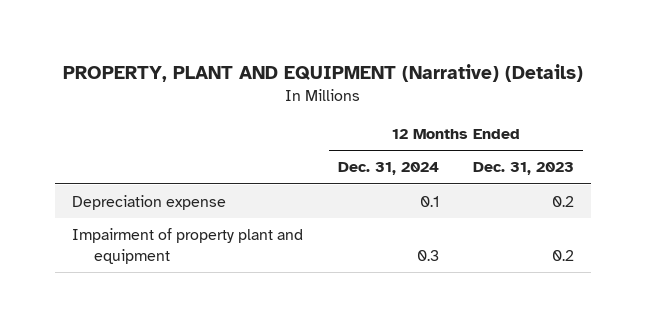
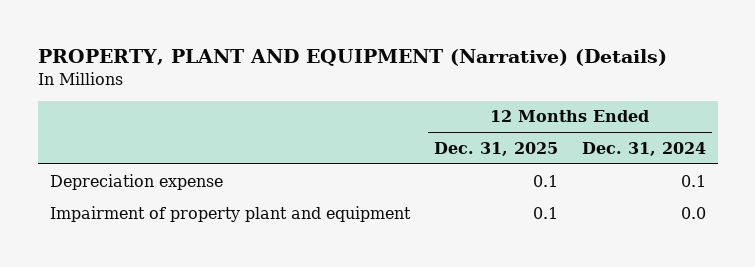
- | 12 Months Ended Dec. 31, 2024 | 12 Months Ended Dec. 31, 2023
+ | 12 Months Ended Dec. 31, 2025 | 12 Months Ended Dec. 31, 2024
- Impairment of property plant and equipment | 0.3 | 0.2
+ Impairment of property plant and equipment | 0.1 | 0.0

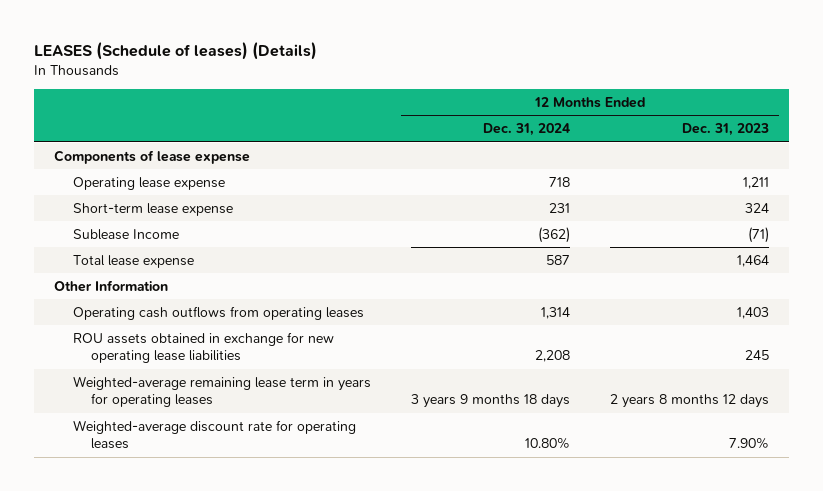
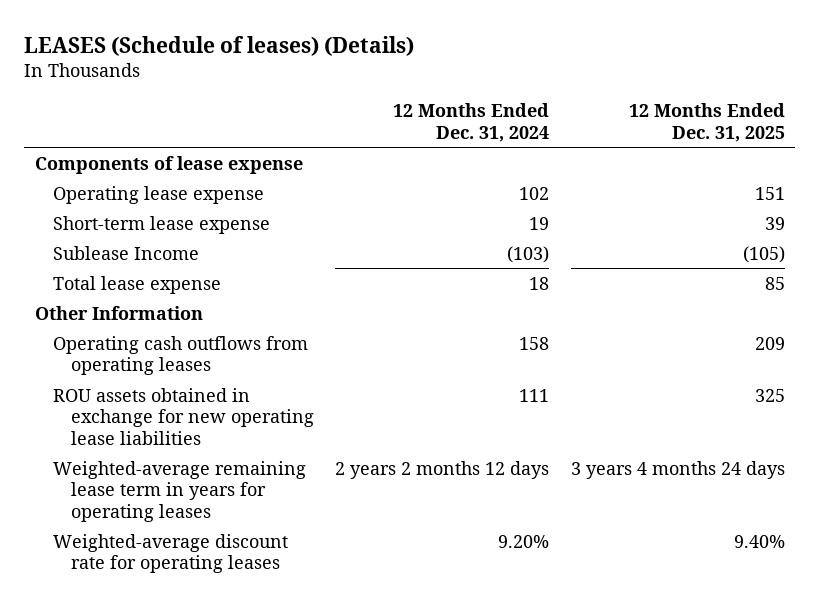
- | 12 Months Ended Dec. 31, 2024 | 12 Months Ended Dec. 31, 2023
+ | 12 Months Ended Dec. 31, 2024 | 12 Months Ended Dec. 31, 2025
- Operating lease expense | 718 | 1,211
- Short-term lease expense | 231 | 324
- Sublease Income | (362) | (71)
- Total lease expense | 587 | 1,464
+ Operating lease expense | 102 | 151
+ Short-term lease expense | 19 | 39
+ Sublease Income | (103) | (105)
+ Total lease expense | 18 | 85
- Operating cash outflows from operating leases | 1,314 | 1,403
- ROU assets obtained in exchange for new operating lease liabilities | 2,208 | 245
- Weighted-average remaining lease term in years for operating leases | 3 years 9 months 18 days | 2 years 8 months 12 days
- Weighted-average discount rate for operating leases | 10.80% | 7.90%
+ Operating cash outflows from operating leases | 158 | 209
+ ROU assets obtained in exchange for new operating lease liabilities | 111 | 325
+ Weighted-average remaining lease term in years for operating leases | 2 years 2 months 12 days | 3 years 4 months 24 days
+ Weighted-average discount rate for operating leases | 9.20% | 9.40%

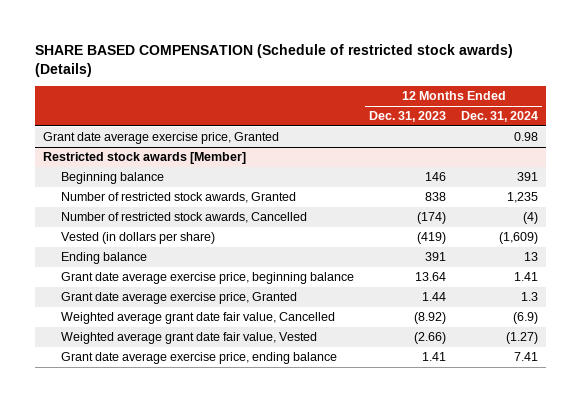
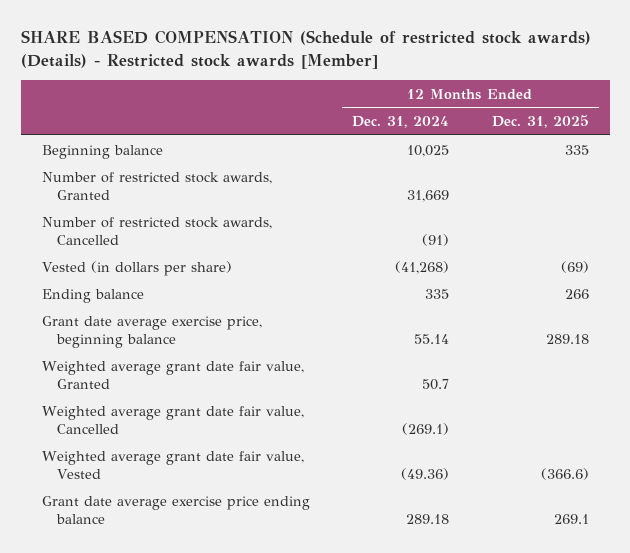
- SHARE BASED COMPENSATION (Schedule of restricted stock awards) (Details)
+ SHARE BASED COMPENSATION (Schedule of restricted stock awards) (Details) - Restricted stock awards [Member]
- | 12 Months Ended Dec. 31, 2023 | 12 Months Ended Dec. 31, 2024
+ | 12 Months Ended Dec. 31, 2024 | 12 Months Ended Dec. 31, 2025
- Grant date average exercise price, Granted | | 0.98
- Restricted stock awards [Member]
- Beginning balance | 146 | 391
- Number of restricted stock awards, Granted | 838 | 1,235
- Number of restricted stock awards, Cancelled | (174) | (4)
- Vested (in dollars per share) | (419) | (1,609)
- Ending balance | 391 | 13
- Grant date average exercise price, beginning balance | 13.64 | 1.41
- Grant date average exercise price, Granted | 1.44 | 1.3
- Weighted average grant date fair value, Cancelled | (8.92) | (6.9)
- Weighted average grant date fair value, Vested | (2.66) | (1.27)
- Grant date average exercise price, ending balance | 1.41 | 7.41
+ Beginning balance | 10,025 | 335
+ Number of restricted stock awards, Granted | 31,669 |
+ Number of restricted stock awards, Cancelled | (91) |
+ Vested (in dollars per share) | (41,268) | (69)
+ Ending balance | 335 | 266
+ Grant date average exercise price, beginning balance | 55.14 | 289.18
+ Weighted average grant date fair value, Granted | 50.7 |
+ Weighted average grant date fair value, Cancelled | (269.1) |
+ Weighted average grant date fair value, Vested | (49.36) | (366.6)
+ Grant date average exercise price ending balance | 289.18 | 269.1

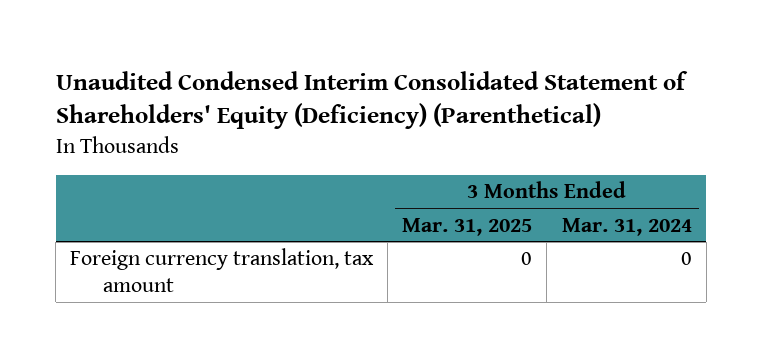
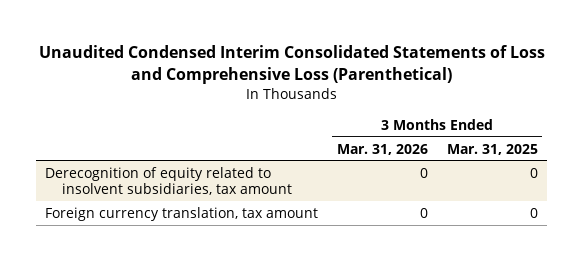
- Unaudited Condensed Interim Consolidated Statement of Shareholders' Equity (Deficiency) (Parenthetical)
+ Unaudited Condensed Interim Consolidated Statements of Loss and Comprehensive Loss (Parenthetical)
- | 3 Months Ended Mar. 31, 2025 | 3 Months Ended Mar. 31, 2024
+ | 3 Months Ended Mar. 31, 2026 | 3 Months Ended Mar. 31, 2025
+ Derecognition of equity related to insolvent subsidiaries, tax amount | 0 | 0

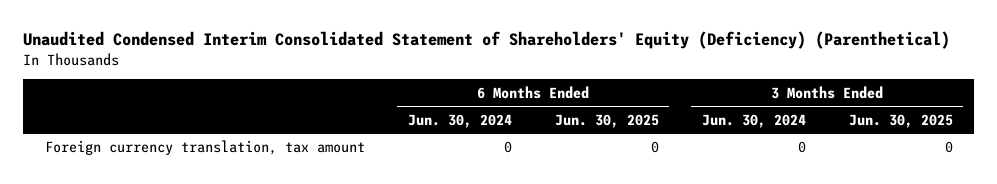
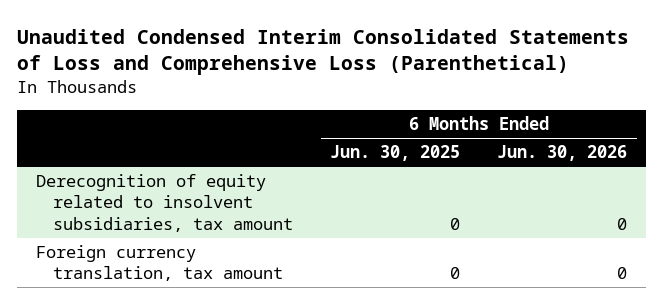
- Unaudited Condensed Interim Consolidated Statement of Shareholders' Equity (Deficiency) (Parenthetical)
+ Unaudited Condensed Interim Consolidated Statements of Loss and Comprehensive Loss (Parenthetical)
- | 6 Months Ended Jun. 30, 2024 | 6 Months Ended Jun. 30, 2025 | 3 Months Ended Jun. 30, 2024 | 3 Months Ended Jun. 30, 2025
+ | 6 Months Ended Jun. 30, 2025 | 6 Months Ended Jun. 30, 2026
+ Derecognition of equity related to insolvent subsidiaries, tax amount | 0 | 0

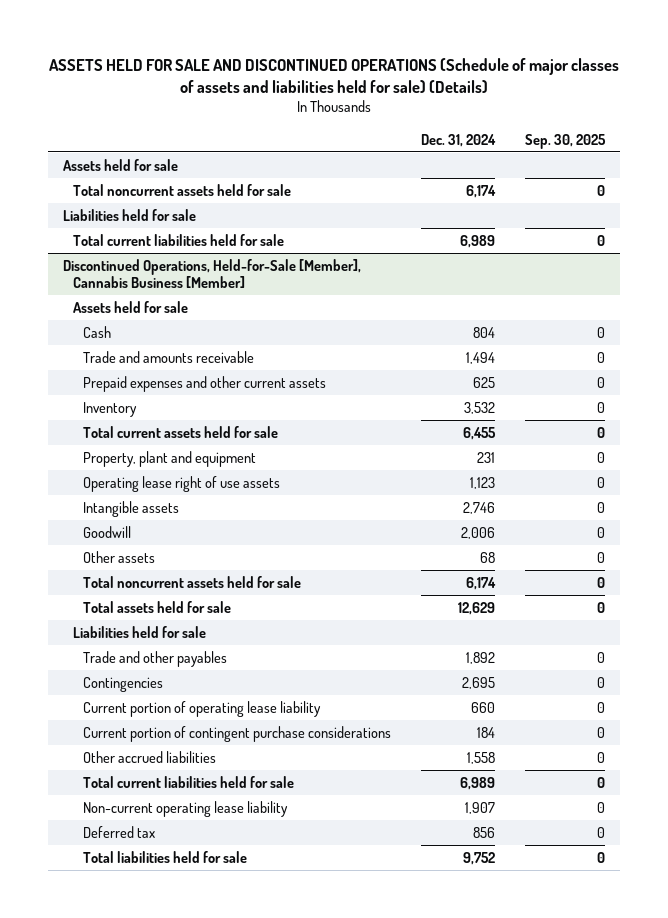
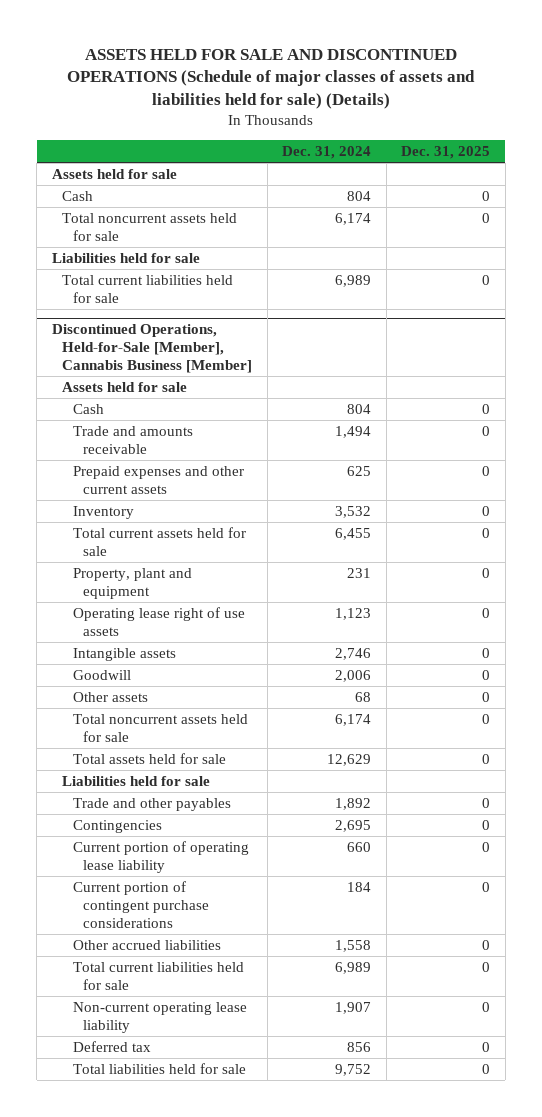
- | Dec. 31, 2024 | Sep. 30, 2025
+ | Dec. 31, 2024 | Dec. 31, 2025
+ Cash | 804 | 0

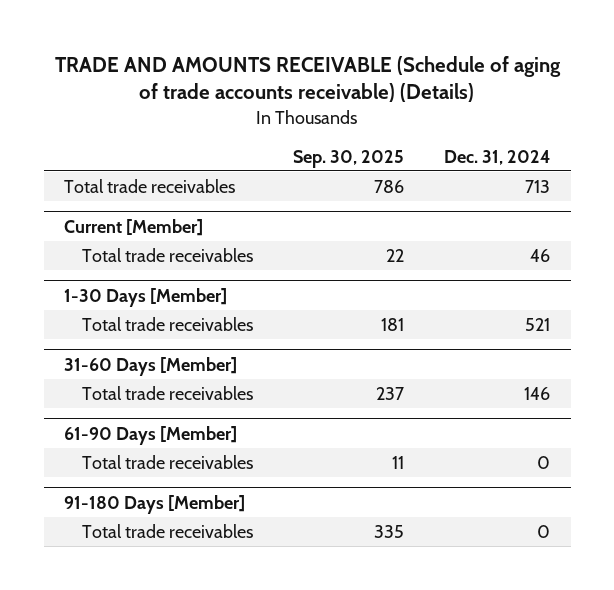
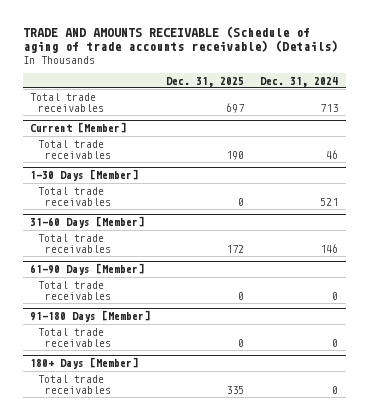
- | Sep. 30, 2025 | Dec. 31, 2024
+ | Dec. 31, 2025 | Dec. 31, 2024
+ 180+ Days [Member]
+ Total trade receivables | 335 | 0

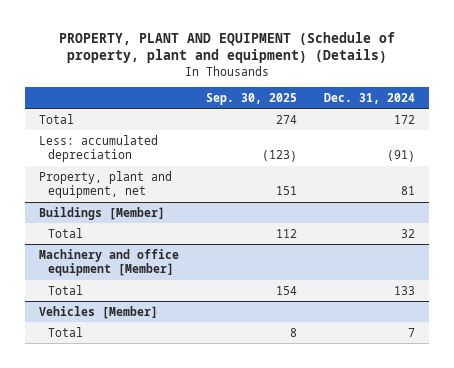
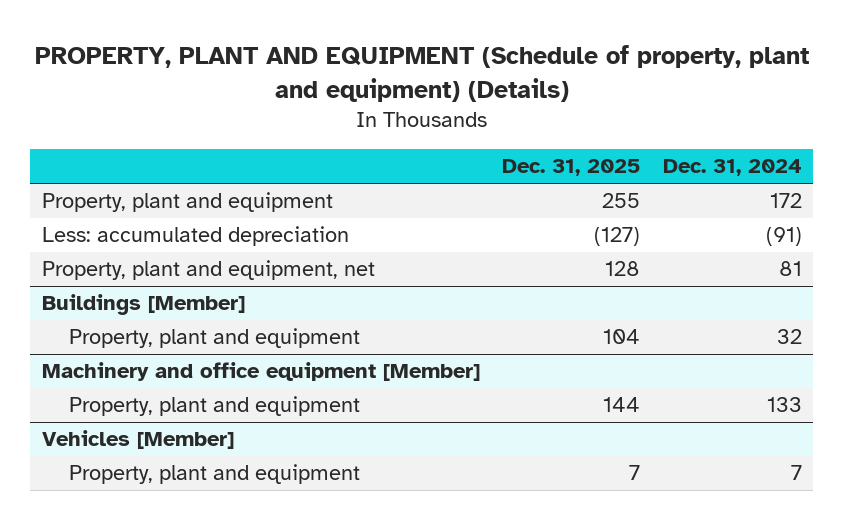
- | Sep. 30, 2025 | Dec. 31, 2024
+ | Dec. 31, 2025 | Dec. 31, 2024
- Total | 274 | 172
+ Property, plant and equipment | 255 | 172
@ Buildings [Member]
- Total | 112 | 32
+ Property, plant and equipment | 104 | 32
@ Machinery and office equipment [Member]
- Total | 154 | 133
+ Property, plant and equipment | 144 | 133
@ Vehicles [Member]
- Total | 8 | 7
+ Property, plant and equipment | 7 | 7

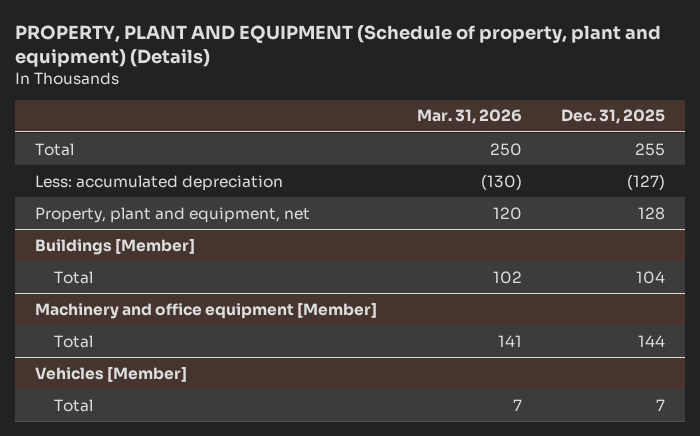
- | Dec. 31, 2025 | Dec. 31, 2024
+ | Mar. 31, 2026 | Dec. 31, 2025
- Property, plant and equipment | 255 | 172
+ Total | 250 | 255
@ Buildings [Member]
- Property, plant and equipment | 104 | 32
+ Total | 102 | 104
@ Machinery and office equipment [Member]
- Property, plant and equipment | 144 | 133
+ Total | 141 | 144
@ Vehicles [Member]
- Property, plant and equipment | 7 | 7
+ Total | 7 | 7

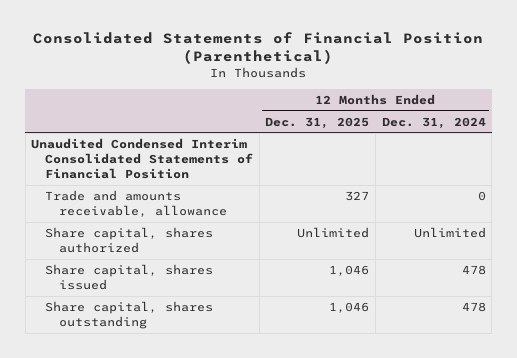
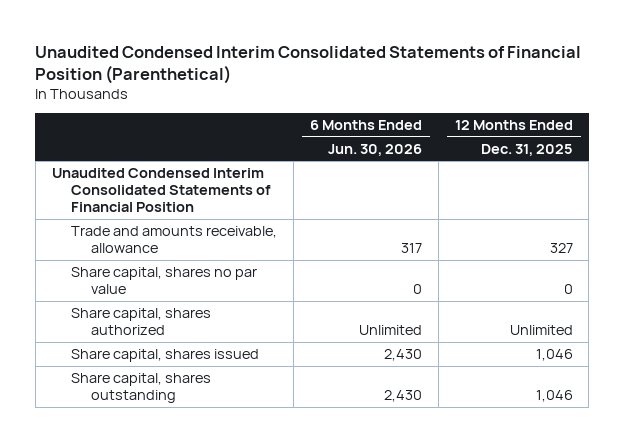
- Consolidated Statements of Financial Position (Parenthetical)
+ Unaudited Condensed Interim Consolidated Statements of Financial Position (Parenthetical)
- | 12 Months Ended Dec. 31, 2025 | 12 Months Ended Dec. 31, 2024
+ | 6 Months Ended Jun. 30, 2026 | 12 Months Ended Dec. 31, 2025
+ Share capital, shares no par value | 0 | 0

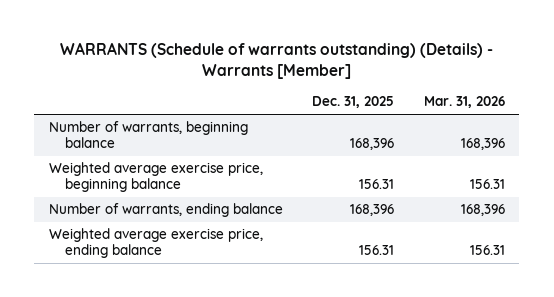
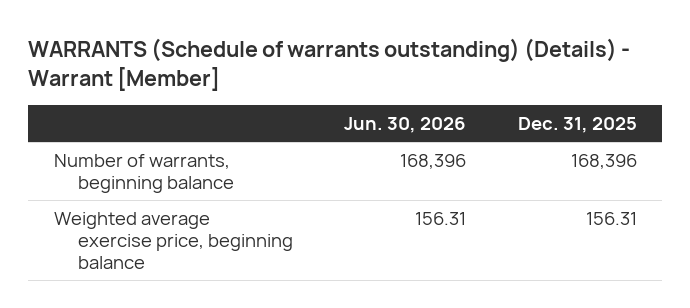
- WARRANTS (Schedule of warrants outstanding) (Details) - Warrants [Member]
+ WARRANTS (Schedule of warrants outstanding) (Details) - Warrant [Member]
- | Dec. 31, 2025 | Mar. 31, 2026
+ | Jun. 30, 2026 | Dec. 31, 2025
- Number of warrants, ending balance | 168,396 | 168,396
- Weighted average exercise price, ending balance | 156.31 | 156.31

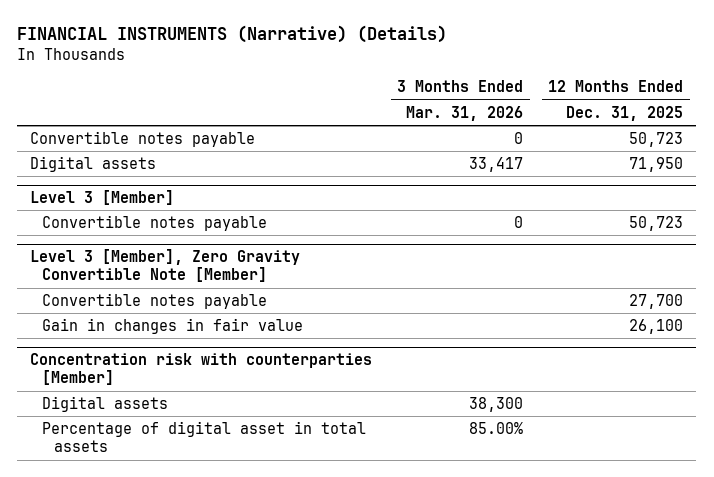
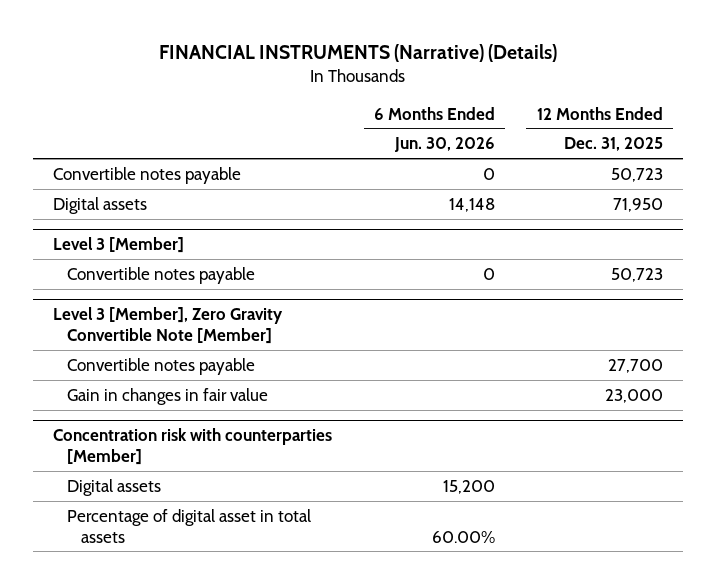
- | 3 Months Ended Mar. 31, 2026 | 12 Months Ended Dec. 31, 2025
+ | 6 Months Ended Jun. 30, 2026 | 12 Months Ended Dec. 31, 2025
@ Level 3 [Member], Zero Gravity Convertible Note [Member]
- Gain in changes in fair value | | 26,100
+ Gain in changes in fair value | | 23,000

